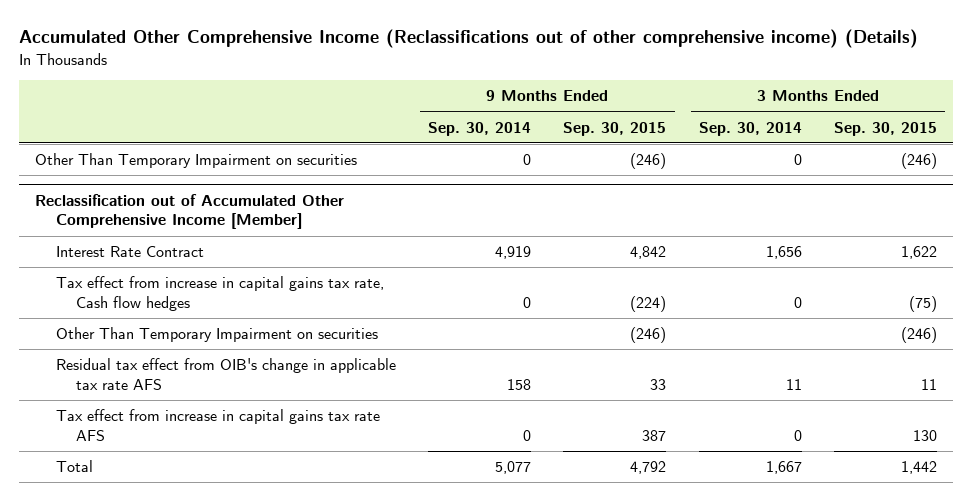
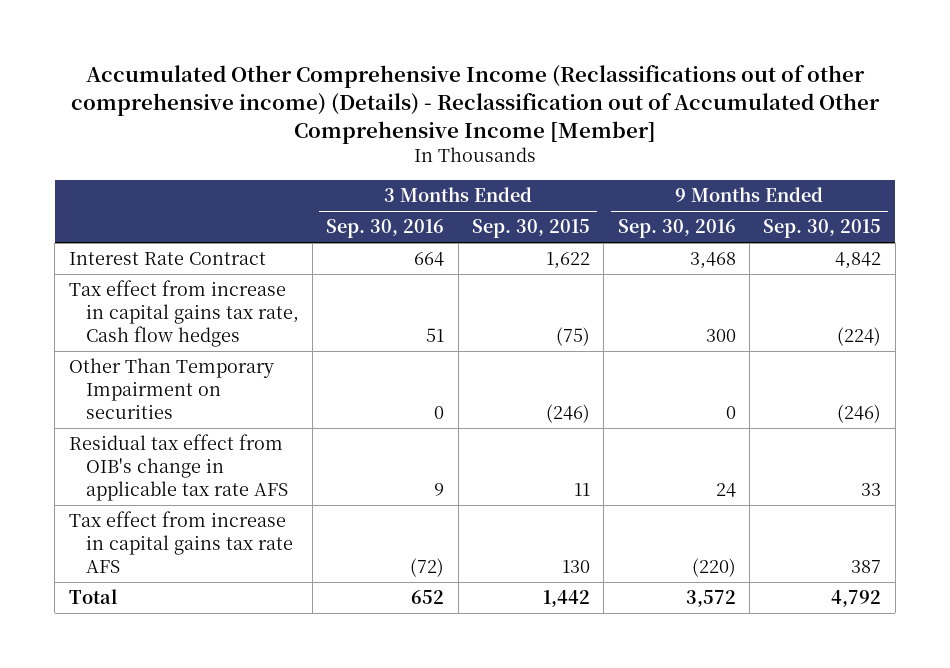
- Accumulated Other Comprehensive Income (Reclassifications out of other comprehensive income) (Details)
+ Accumulated Other Comprehensive Income (Reclassifications out of other comprehensive income) (Details) - Reclassification out of Accumulated Other Comprehensive Income [Member]
- | 9 Months Ended Sep. 30, 2014 | 9 Months Ended Sep. 30, 2015 | 3 Months Ended Sep. 30, 2014 | 3 Months Ended Sep. 30, 2015
+ | 3 Months Ended Sep. 30, 2016 | 3 Months Ended Sep. 30, 2015 | 9 Months Ended Sep. 30, 2016 | 9 Months Ended Sep. 30, 2015
- Other Than Temporary Impairment on securities | 0 | (246) | 0 | (246)
- Reclassification out of Accumulated Other Comprehensive Income [Member]

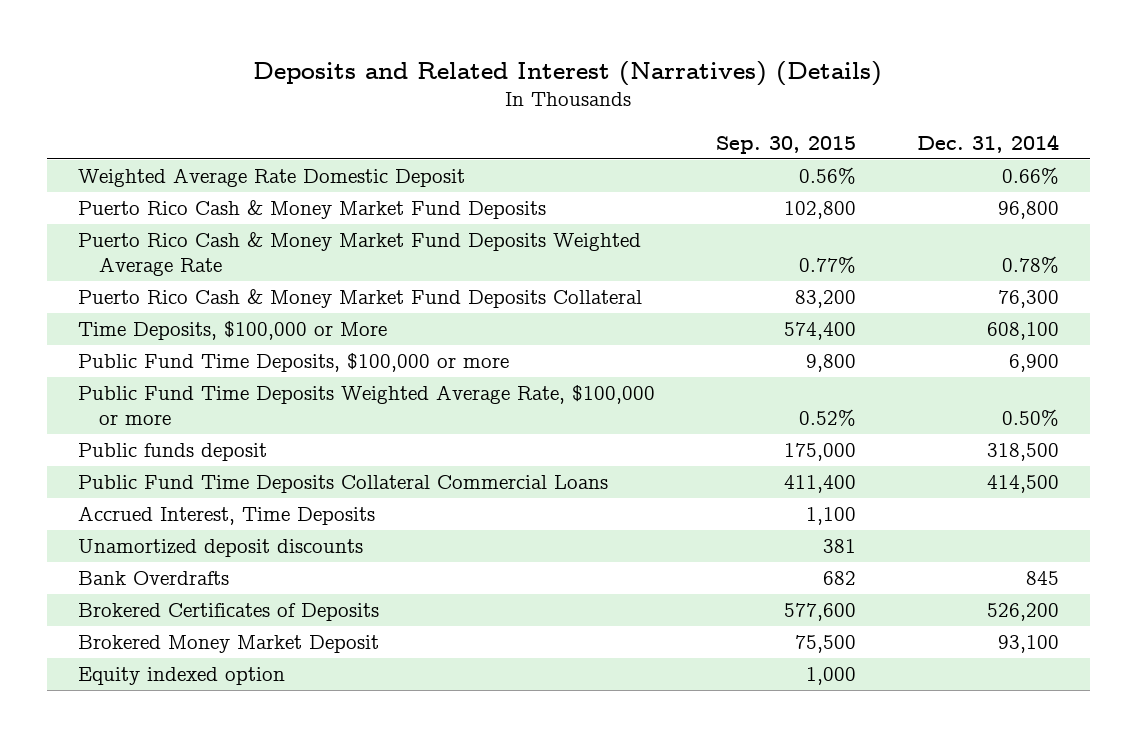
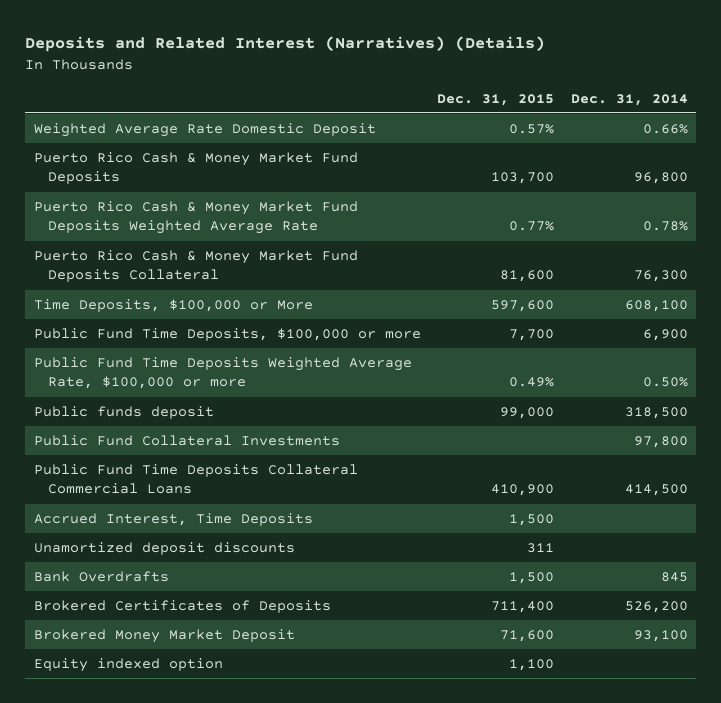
- | Sep. 30, 2015 | Dec. 31, 2014
+ | Dec. 31, 2015 | Dec. 31, 2014
+ Public Fund Collateral Investments | | 97,800

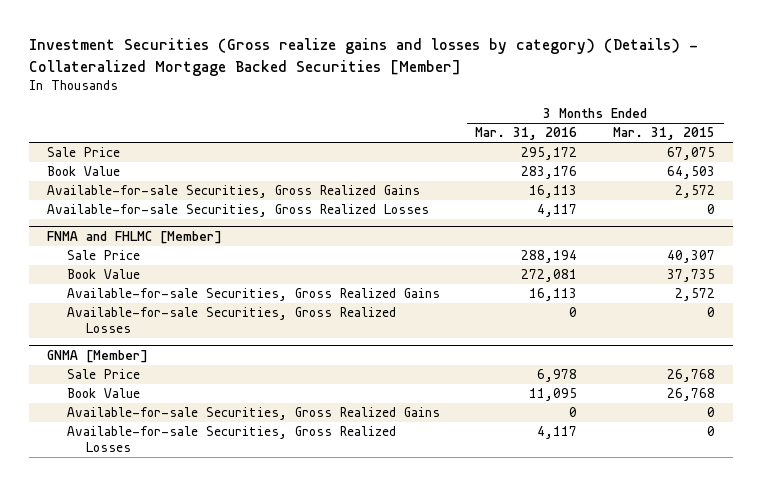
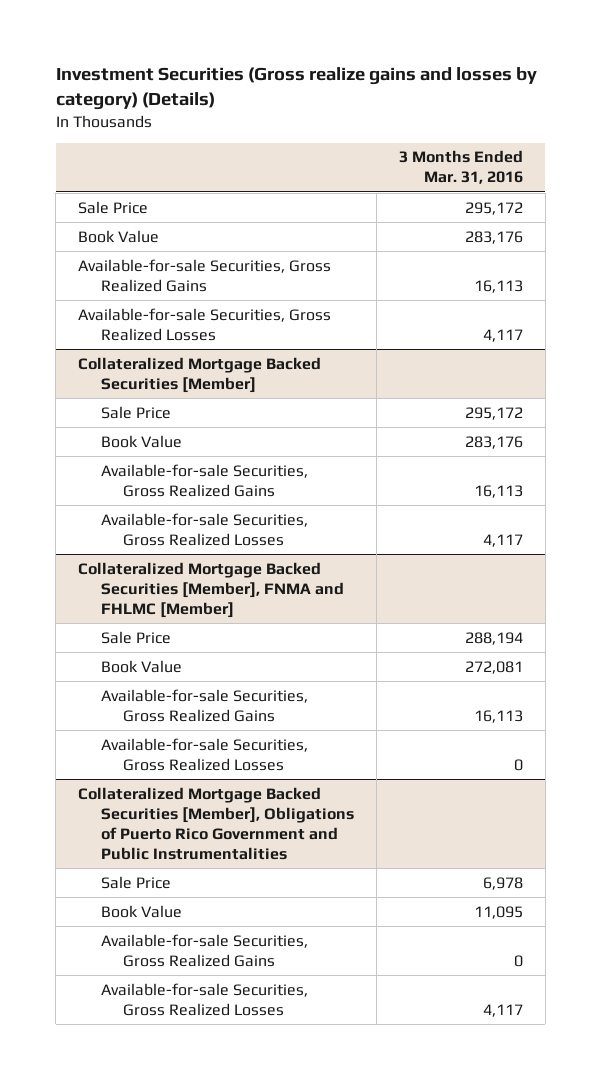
- Investment Securities (Gross realize gains and losses by category) (Details) - Collateralized Mortgage Backed Securities [Member]
+ Investment Securities (Gross realize gains and losses by category) (Details)
- | 3 Months Ended Mar. 31, 2016 | 3 Months Ended Mar. 31, 2015
+ | 3 Months Ended Mar. 31, 2016
- FNMA and FHLMC [Member]
+ Collateralized Mortgage Backed Securities [Member]
+ Sale Price | 295,172
+ Book Value | 283,176
+ Available-for-sale Securities, Gross Realized Gains | 16,113
+ Available-for-sale Securities, Gross Realized Losses | 4,117
+ Collateralized Mortgage Backed Securities [Member], FNMA and FHLMC [Member]
- GNMA [Member]
+ Collateralized Mortgage Backed Securities [Member], Obligations of Puerto Rico Government and Public Instrumentalities

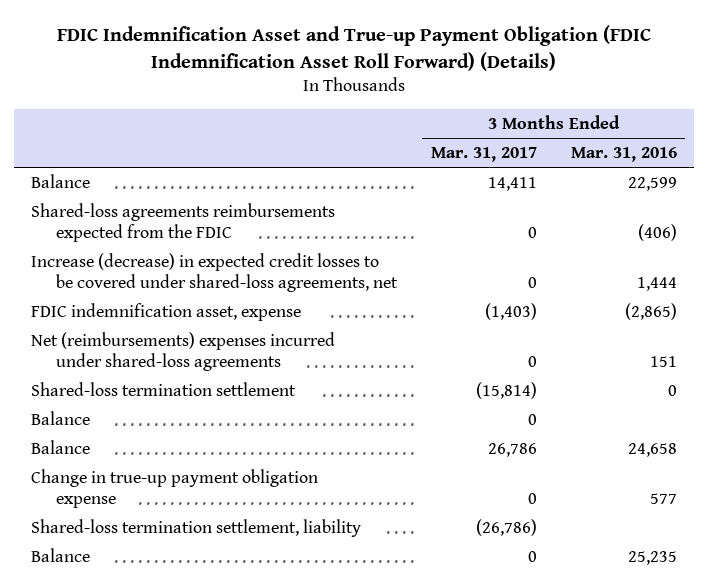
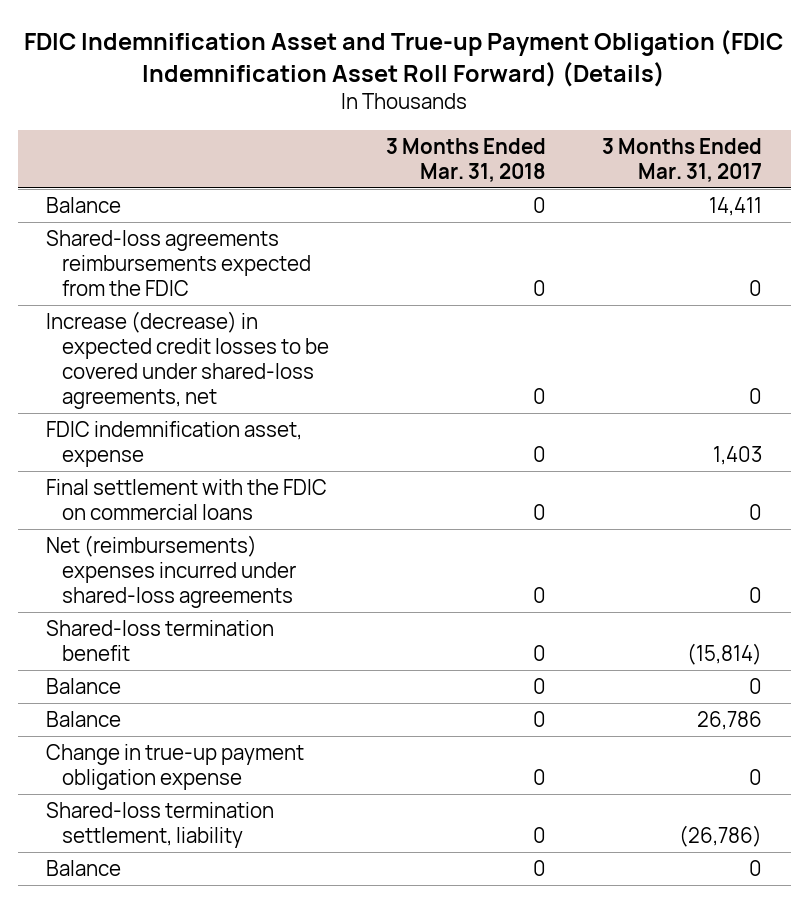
- | 3 Months Ended Mar. 31, 2017 | 3 Months Ended Mar. 31, 2016
+ | 3 Months Ended Mar. 31, 2018 | 3 Months Ended Mar. 31, 2017
- FDIC indemnification asset, expense | (1,403) | (2,865)
+ FDIC indemnification asset, expense | 0 | 1,403
+ Final settlement with the FDIC on commercial loans | 0 | 0
- Shared-loss termination settlement | (15,814) | 0
+ Shared-loss termination benefit | 0 | (15,814)

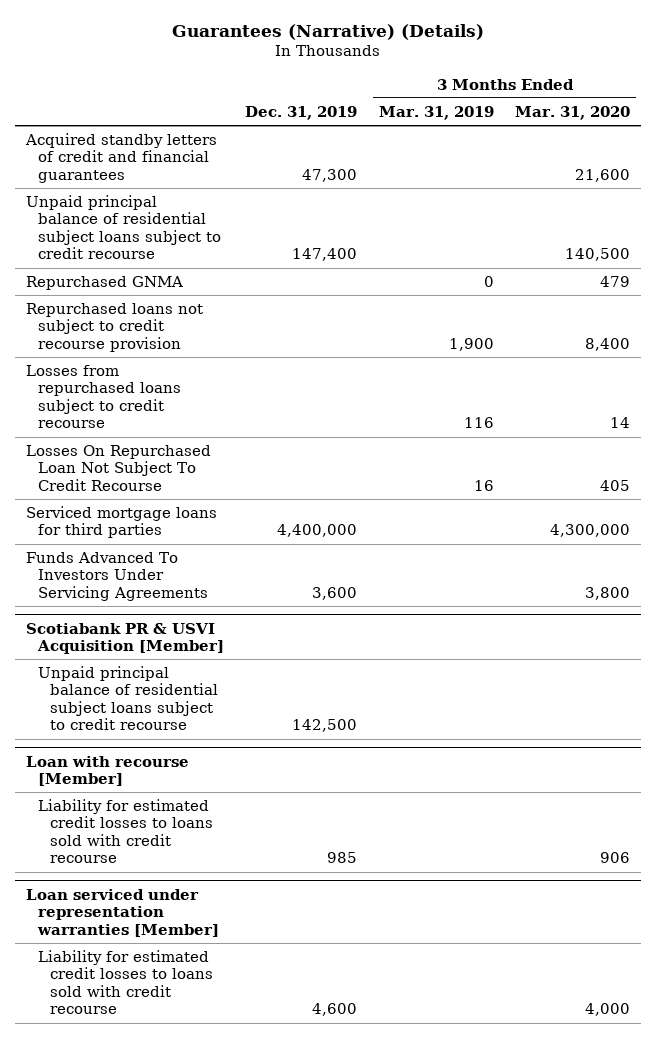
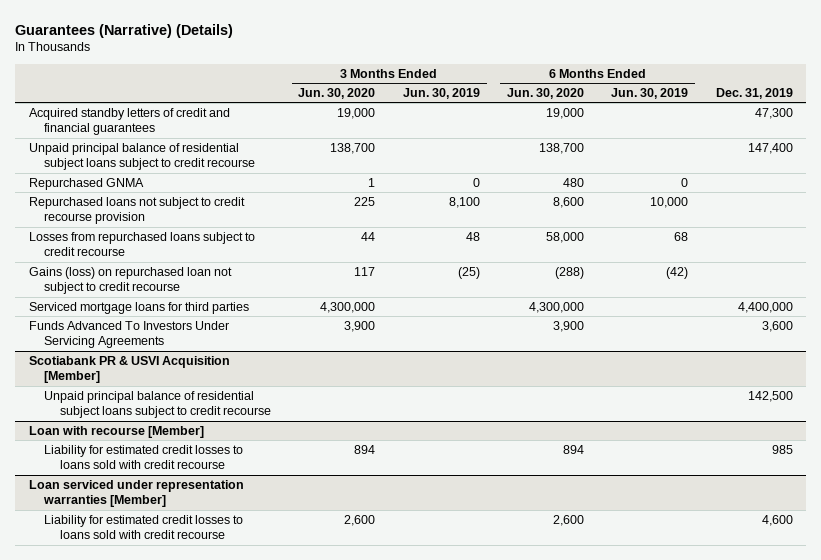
- | Dec. 31, 2019 | 3 Months Ended Mar. 31, 2019 | 3 Months Ended Mar. 31, 2020
+ | 3 Months Ended Jun. 30, 2020 | 3 Months Ended Jun. 30, 2019 | 6 Months Ended Jun. 30, 2020 | 6 Months Ended Jun. 30, 2019 | Dec. 31, 2019
- Losses On Repurchased Loan Not Subject To Credit Recourse | | 16 | 405
+ Gains (loss) on repurchased loan not subject to credit recourse | 117 | (25) | (288) | (42) |

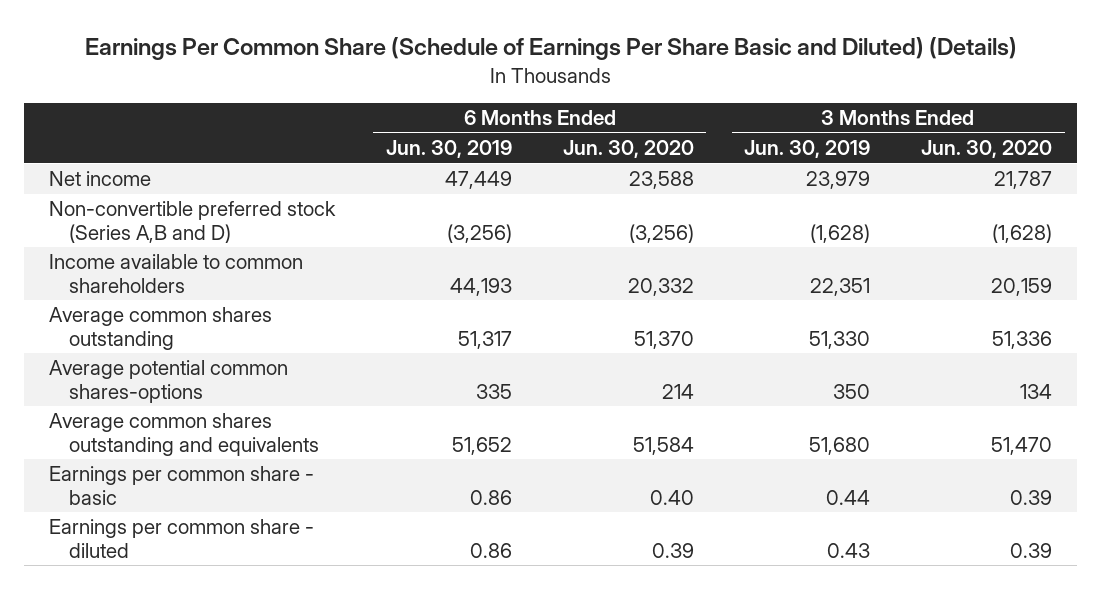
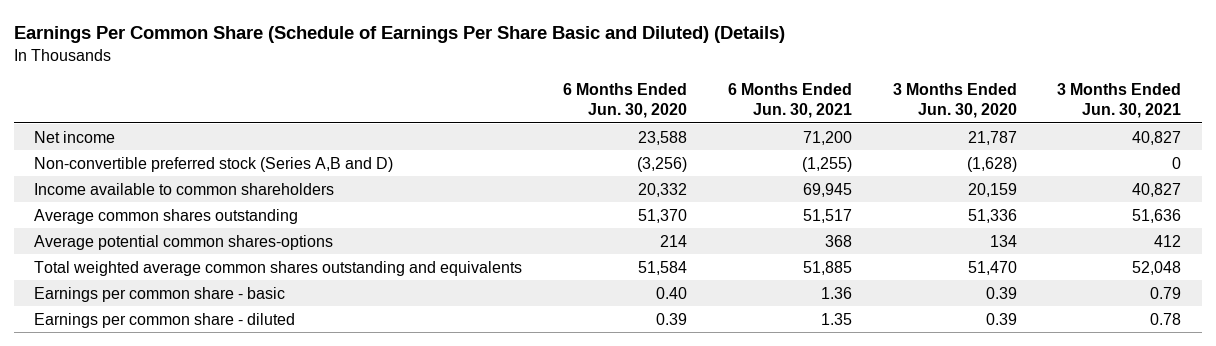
- | 6 Months Ended Jun. 30, 2019 | 6 Months Ended Jun. 30, 2020 | 3 Months Ended Jun. 30, 2019 | 3 Months Ended Jun. 30, 2020
+ | 6 Months Ended Jun. 30, 2020 | 6 Months Ended Jun. 30, 2021 | 3 Months Ended Jun. 30, 2020 | 3 Months Ended Jun. 30, 2021
- Average common shares outstanding and equivalents | 51,652 | 51,584 | 51,680 | 51,470
+ Total weighted average common shares outstanding and equivalents | 51,584 | 51,885 | 51,470 | 52,048

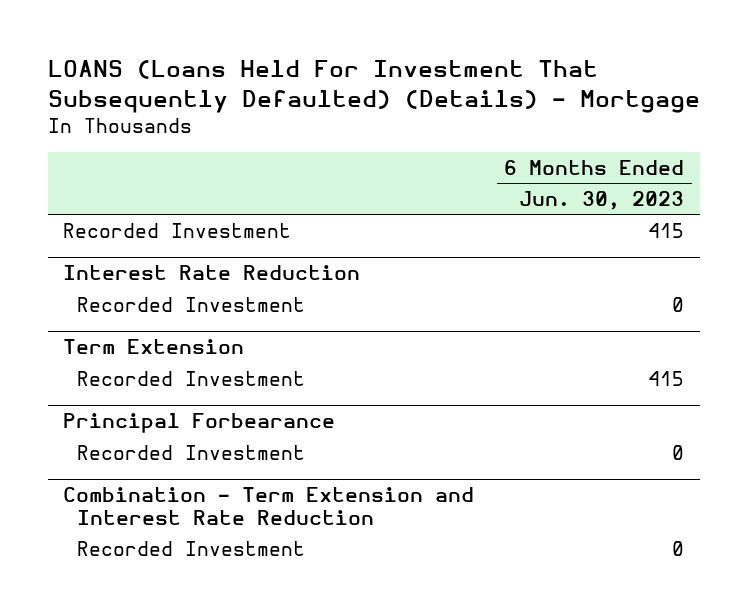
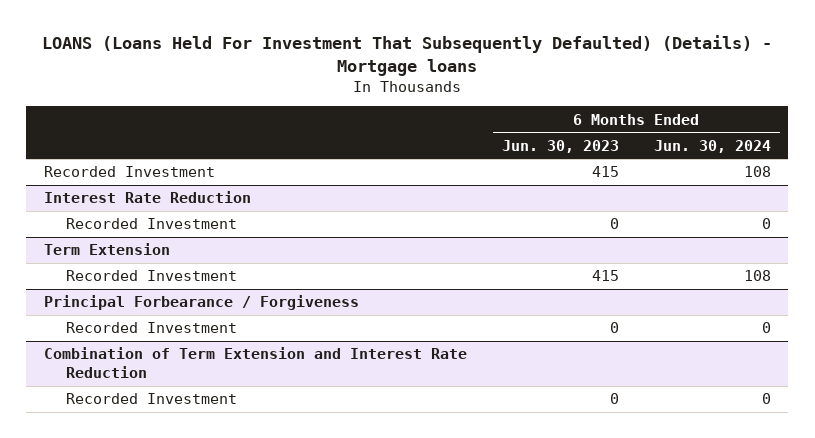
- LOANS (Loans Held For Investment That Subsequently Defaulted) (Details) - Mortgage
+ LOANS (Loans Held For Investment That Subsequently Defaulted) (Details) - Mortgage loans
- | 6 Months Ended Jun. 30, 2023
+ | 6 Months Ended Jun. 30, 2023 | 6 Months Ended Jun. 30, 2024
- Principal Forbearance
+ Principal Forbearance / Forgiveness
- Combination - Term Extension and Interest Rate Reduction
+ Combination of Term Extension and Interest Rate Reduction

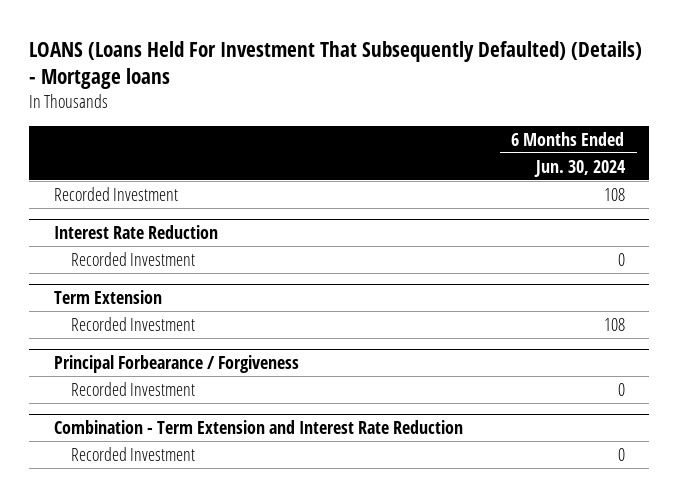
- | 6 Months Ended Jun. 30, 2023 | 6 Months Ended Jun. 30, 2024
+ | 6 Months Ended Jun. 30, 2024
- Combination of Term Extension and Interest Rate Reduction
+ Combination - Term Extension and Interest Rate Reduction

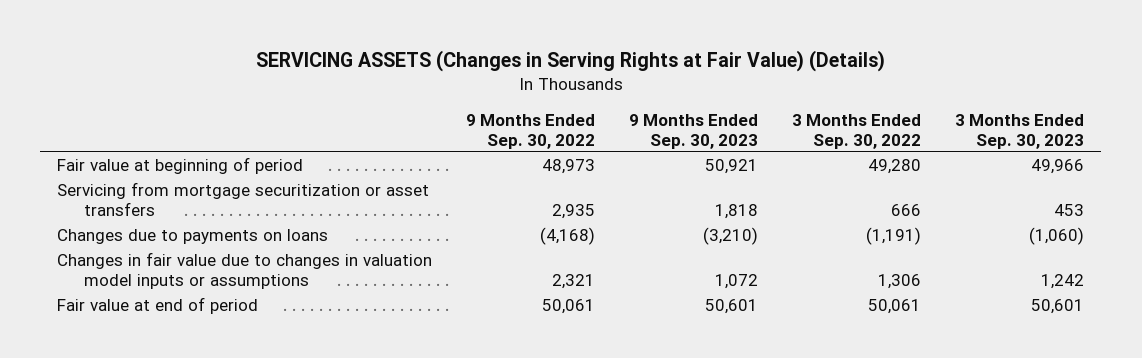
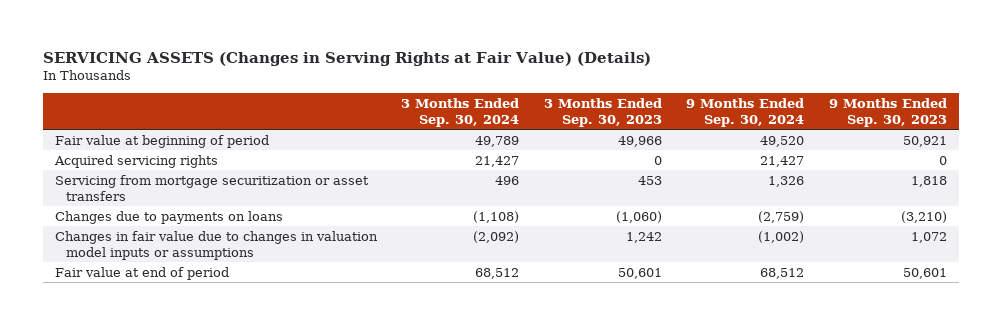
- | 9 Months Ended Sep. 30, 2022 | 9 Months Ended Sep. 30, 2023 | 3 Months Ended Sep. 30, 2022 | 3 Months Ended Sep. 30, 2023
+ | 3 Months Ended Sep. 30, 2024 | 3 Months Ended Sep. 30, 2023 | 9 Months Ended Sep. 30, 2024 | 9 Months Ended Sep. 30, 2023
+ Acquired servicing rights | 21,427 | 0 | 21,427 | 0

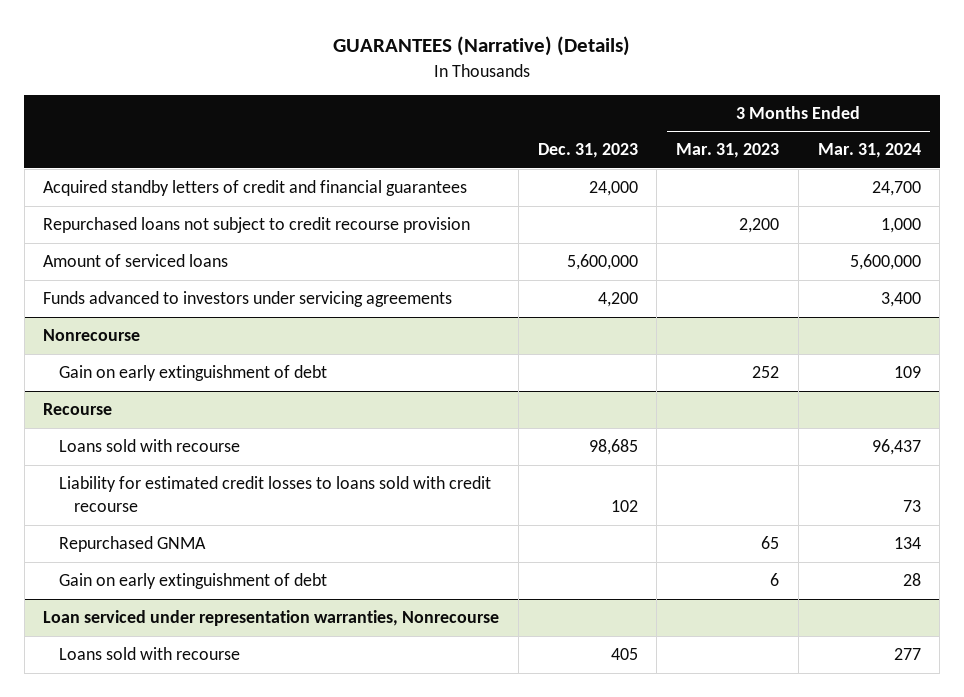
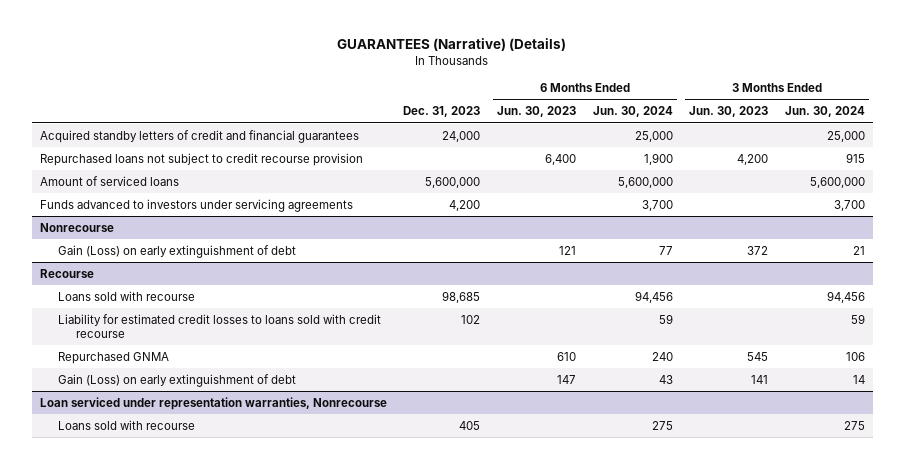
- | Dec. 31, 2023 | 3 Months Ended Mar. 31, 2023 | 3 Months Ended Mar. 31, 2024
+ | Dec. 31, 2023 | 6 Months Ended Jun. 30, 2023 | 6 Months Ended Jun. 30, 2024 | 3 Months Ended Jun. 30, 2023 | 3 Months Ended Jun. 30, 2024
@ Nonrecourse
- Gain on early extinguishment of debt | | 252 | 109
+ Gain (Loss) on early extinguishment of debt | | 121 | 77 | 372 | 21
@ Recourse
- Gain on early extinguishment of debt | | 6 | 28
+ Gain (Loss) on early extinguishment of debt | | 147 | 43 | 141 | 14

